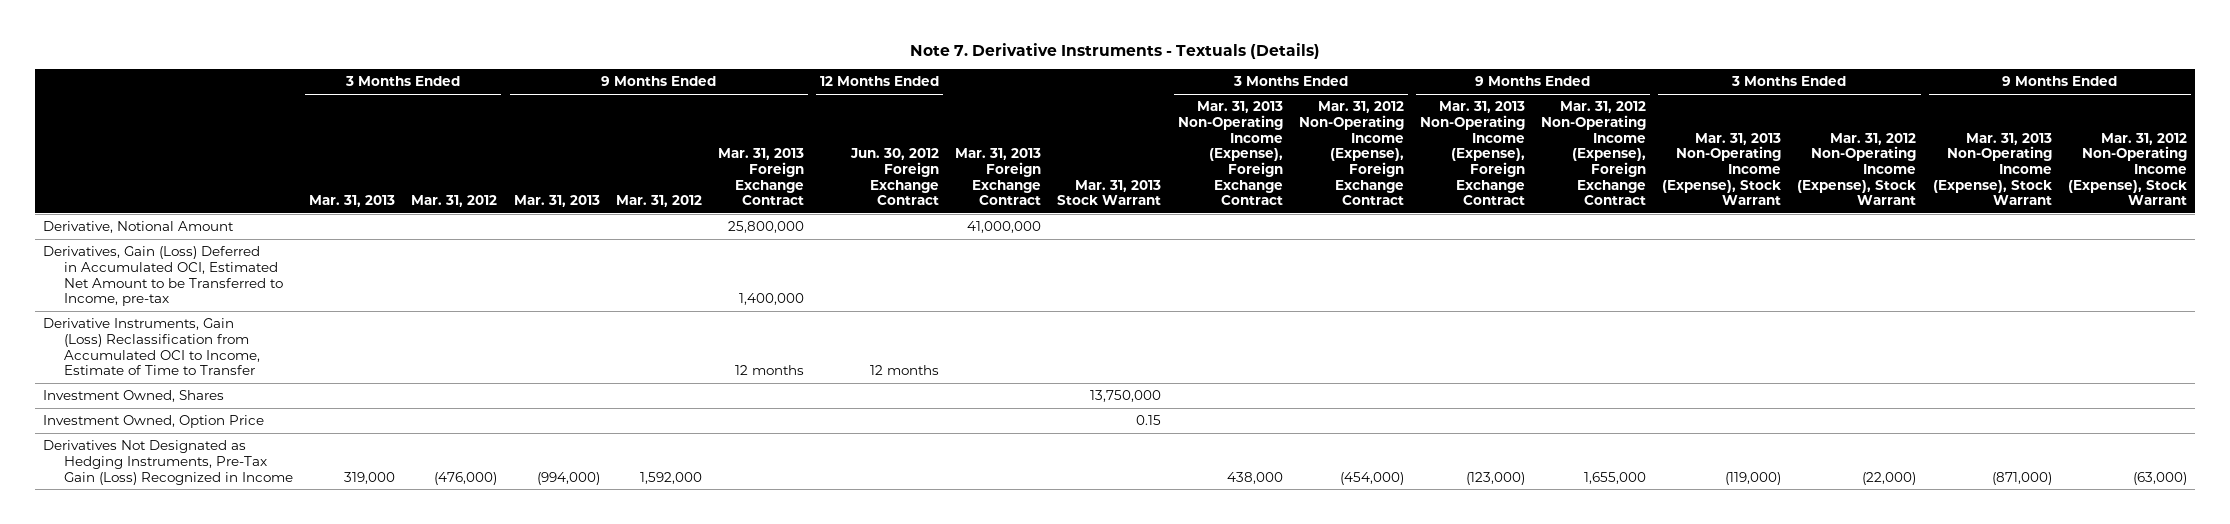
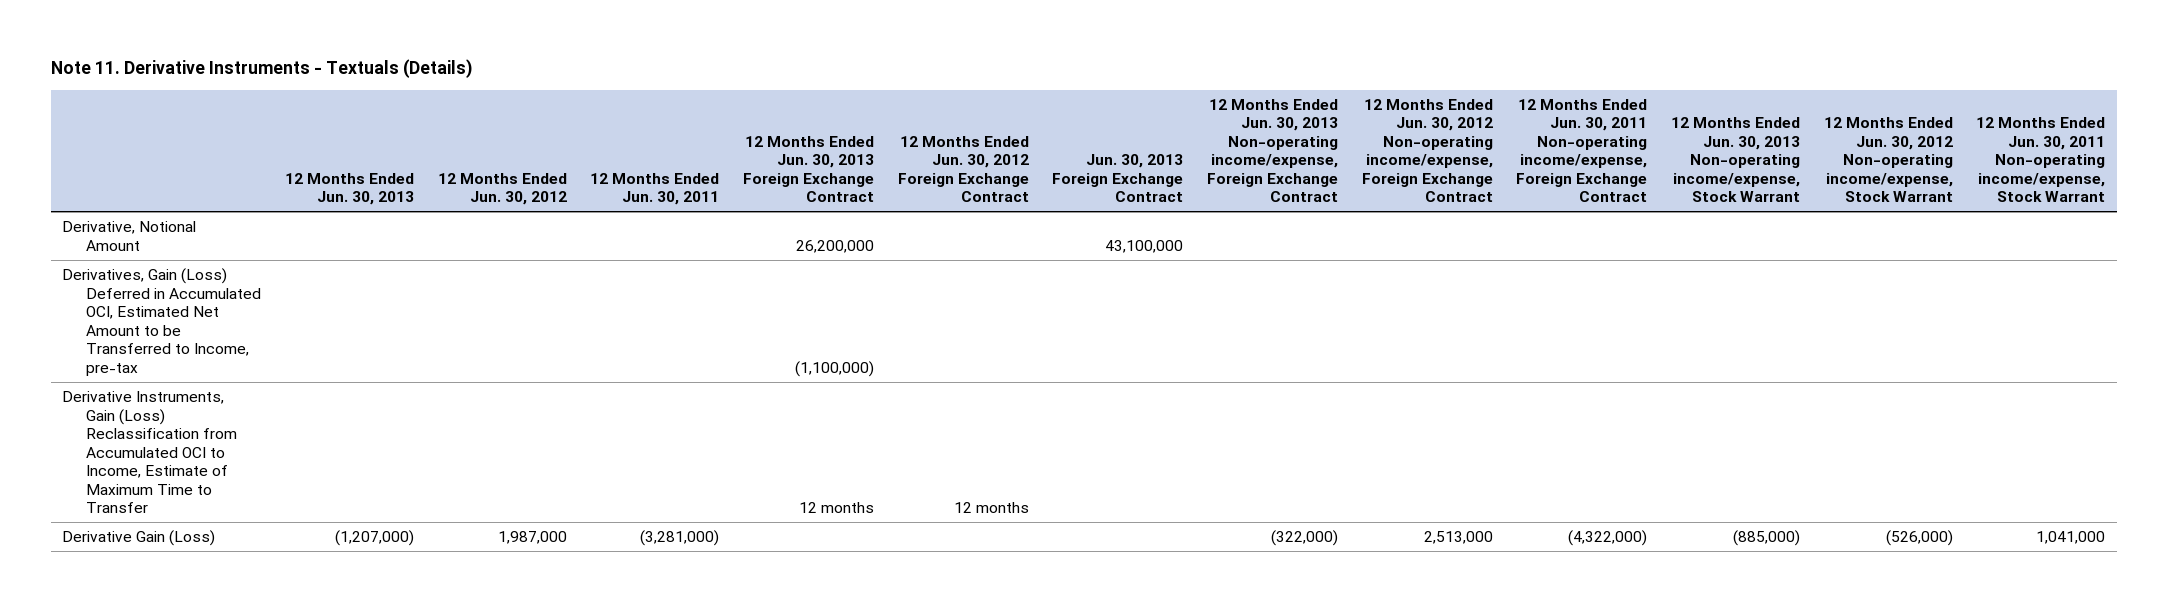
- Note 7. Derivative Instruments - Textuals (Details)
+ Note 11. Derivative Instruments - Textuals (Details)
- | 3 Months Ended Mar. 31, 2013 | 3 Months Ended Mar. 31, 2012 | 9 Months Ended Mar. 31, 2013 | 9 Months Ended Mar. 31, 2012 | 9 Months Ended Mar. 31, 2013 Foreign Exchange Contract | 12 Months Ended Jun. 30, 2012 Foreign Exchange Contract | Mar. 31, 2013 Foreign Exchange Contract | Mar. 31, 2013 Stock Warrant | 3 Months Ended Mar. 31, 2013 Non-Operating Income (Expense), Foreign Exchange Contract | 3 Months Ended Mar. 31, 2012 Non-Operating Income (Expense), Foreign Exchange Contract | 9 Months Ended Mar. 31, 2013 Non-Operating Income (Expense), Foreign Exchange Contract | 9 Months Ended Mar. 31, 2012 Non-Operating Income (Expense), Foreign Exchange Contract | 3 Months Ended Mar. 31, 2013 Non-Operating Income (Expense), Stock Warrant | 3 Months Ended Mar. 31, 2012 Non-Operating Income (Expense), Stock Warrant | 9 Months Ended Mar. 31, 2013 Non-Operating Income (Expense), Stock Warrant | 9 Months Ended Mar. 31, 2012 Non-Operating Income (Expense), Stock Warrant
+ | 12 Months Ended Jun. 30, 2013 | 12 Months Ended Jun. 30, 2012 | 12 Months Ended Jun. 30, 2011 | 12 Months Ended Jun. 30, 2013 Foreign Exchange Contract | 12 Months Ended Jun. 30, 2012 Foreign Exchange Contract | Jun. 30, 2013 Foreign Exchange Contract | 12 Months Ended Jun. 30, 2013 Non-operating income/expense, Foreign Exchange Contract | 12 Months Ended Jun. 30, 2012 Non-operating income/expense, Foreign Exchange Contract | 12 Months Ended Jun. 30, 2011 Non-operating income/expense, Foreign Exchange Contract | 12 Months Ended Jun. 30, 2013 Non-operating income/expense, Stock Warrant | 12 Months Ended Jun. 30, 2012 Non-operating income/expense, Stock Warrant | 12 Months Ended Jun. 30, 2011 Non-operating income/expense, Stock Warrant
- Derivative Instruments, Gain (Loss) Reclassification from Accumulated OCI to Income, Estimate of Time to Transfer | | | | | 12 months | 12 months | | | | | | | | | |
- Investment Owned, Shares | | | | | | | | 13,750,000 | | | | | | | |
- Investment Owned, Option Price | | | | | | | | 0.15 | | | | | | | |
- Derivatives Not Designated as Hedging Instruments, Pre-Tax Gain (Loss) Recognized in Income | 319,000 | (476,000) | (994,000) | 1,592,000 | | | | | 438,000 | (454,000) | (123,000) | 1,655,000 | (119,000) | (22,000) | (871,000) | (63,000)
+ Derivative Instruments, Gain (Loss) Reclassification from Accumulated OCI to Income, Estimate of Maximum Time to Transfer | | | | 12 months | 12 months | | | | | | |
+ Derivative Gain (Loss) | (1,207,000) | 1,987,000 | (3,281,000) | | | | (322,000) | 2,513,000 | (4,322,000) | (885,000) | (526,000) | 1,041,000

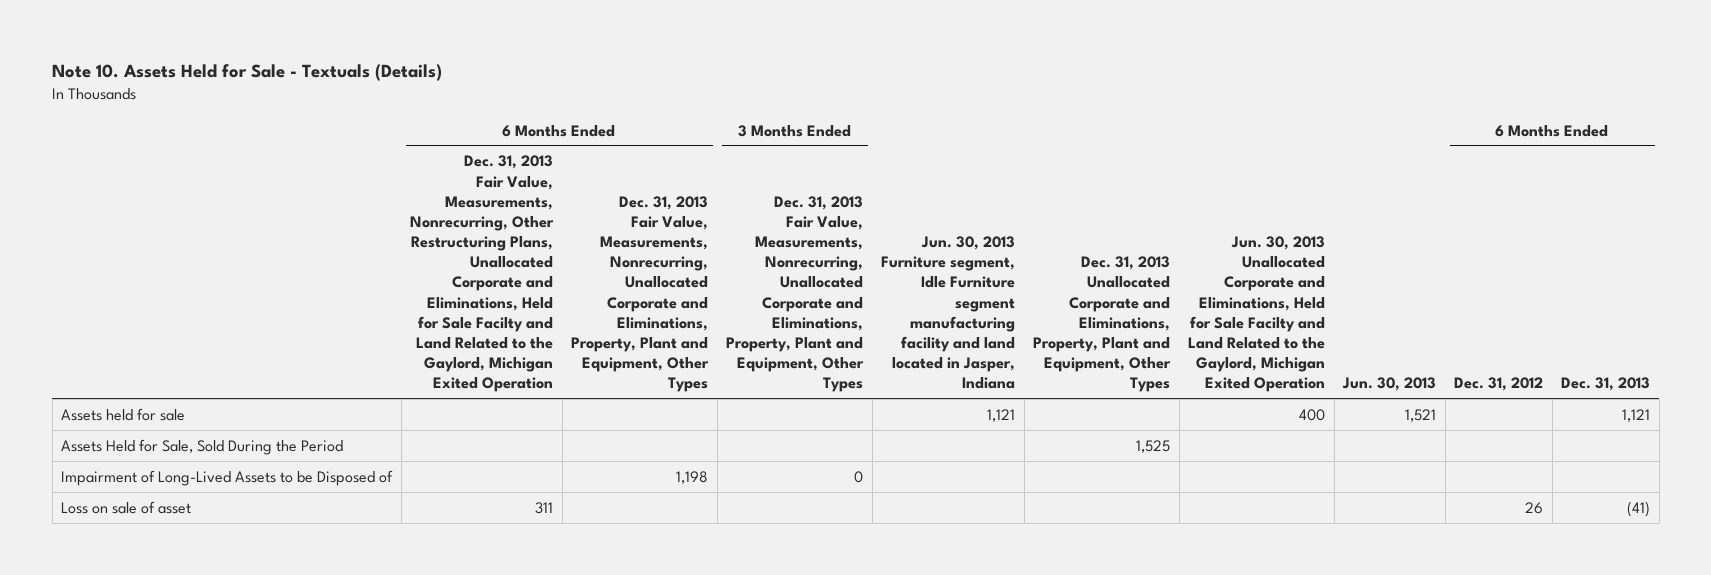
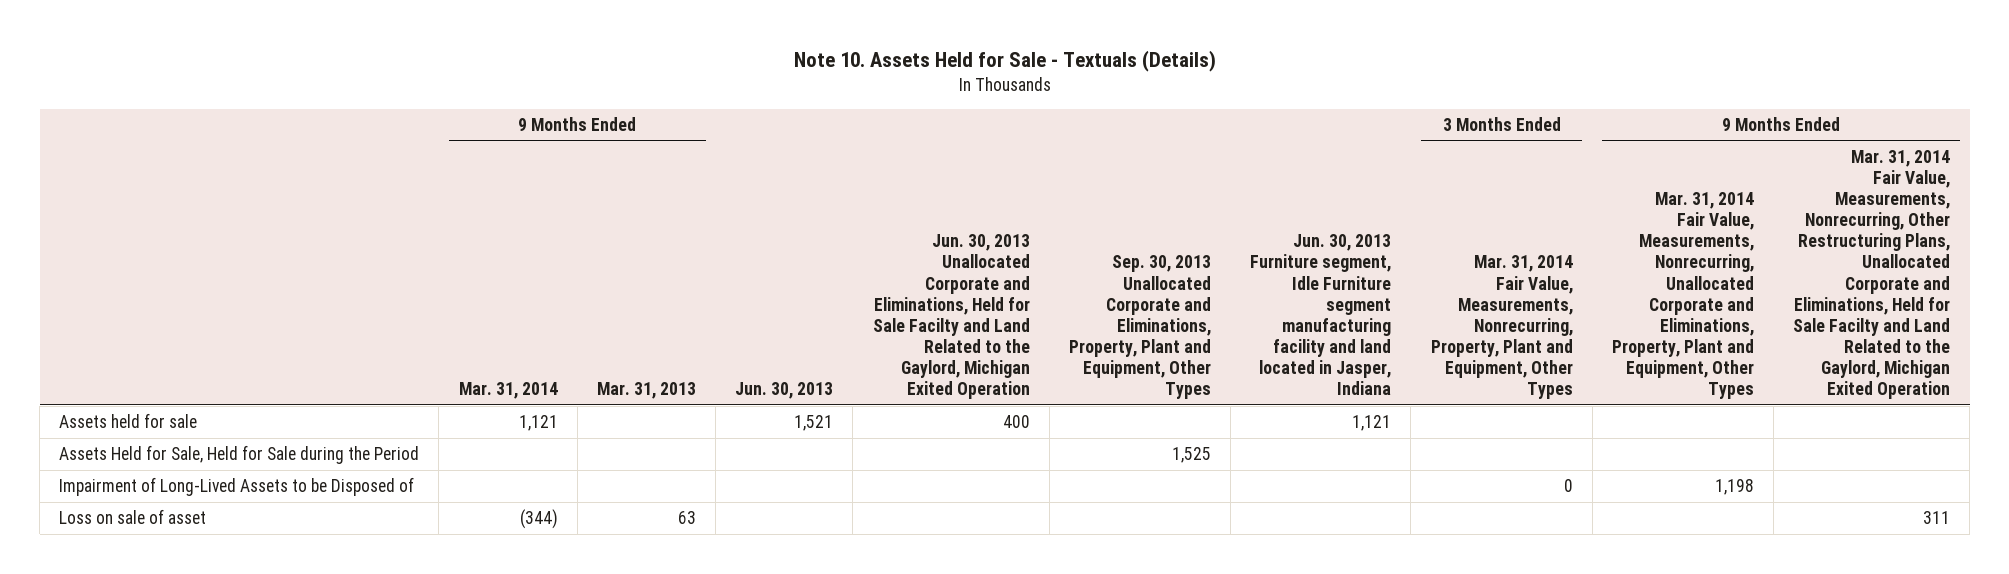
- | 6 Months Ended Dec. 31, 2013 Fair Value, Measurements, Nonrecurring, Other Restructuring Plans, Unallocated Corporate and Eliminations, Held for Sale Facilty and Land Related to the Gaylord, Michigan Exited Operation | 6 Months Ended Dec. 31, 2013 Fair Value, Measurements, Nonrecurring, Unallocated Corporate and Eliminations, Property, Plant and Equipment, Other Types | 3 Months Ended Dec. 31, 2013 Fair Value, Measurements, Nonrecurring, Unallocated Corporate and Eliminations, Property, Plant and Equipment, Other Types | Jun. 30, 2013 Furniture segment, Idle Furniture segment manufacturing facility and land located in Jasper, Indiana | Dec. 31, 2013 Unallocated Corporate and Eliminations, Property, Plant and Equipment, Other Types | Jun. 30, 2013 Unallocated Corporate and Eliminations, Held for Sale Facilty and Land Related to the Gaylord, Michigan Exited Operation | Jun. 30, 2013 | 6 Months Ended Dec. 31, 2012 | 6 Months Ended Dec. 31, 2013
+ | 9 Months Ended Mar. 31, 2014 | 9 Months Ended Mar. 31, 2013 | Jun. 30, 2013 | Jun. 30, 2013 Unallocated Corporate and Eliminations, Held for Sale Facilty and Land Related to the Gaylord, Michigan Exited Operation | Sep. 30, 2013 Unallocated Corporate and Eliminations, Property, Plant and Equipment, Other Types | Jun. 30, 2013 Furniture segment, Idle Furniture segment manufacturing facility and land located in Jasper, Indiana | 3 Months Ended Mar. 31, 2014 Fair Value, Measurements, Nonrecurring, Property, Plant and Equipment, Other Types | 9 Months Ended Mar. 31, 2014 Fair Value, Measurements, Nonrecurring, Unallocated Corporate and Eliminations, Property, Plant and Equipment, Other Types | 9 Months Ended Mar. 31, 2014 Fair Value, Measurements, Nonrecurring, Other Restructuring Plans, Unallocated Corporate and Eliminations, Held for Sale Facilty and Land Related to the Gaylord, Michigan Exited Operation
- Assets Held for Sale, Sold During the Period | | | | | 1,525 | | | |
+ Assets Held for Sale, Held for Sale during the Period | | | | | 1,525 | | | |

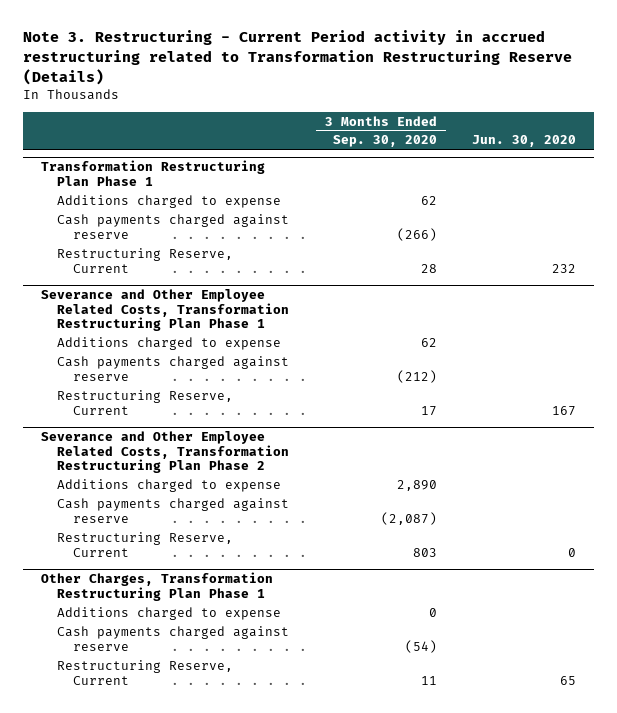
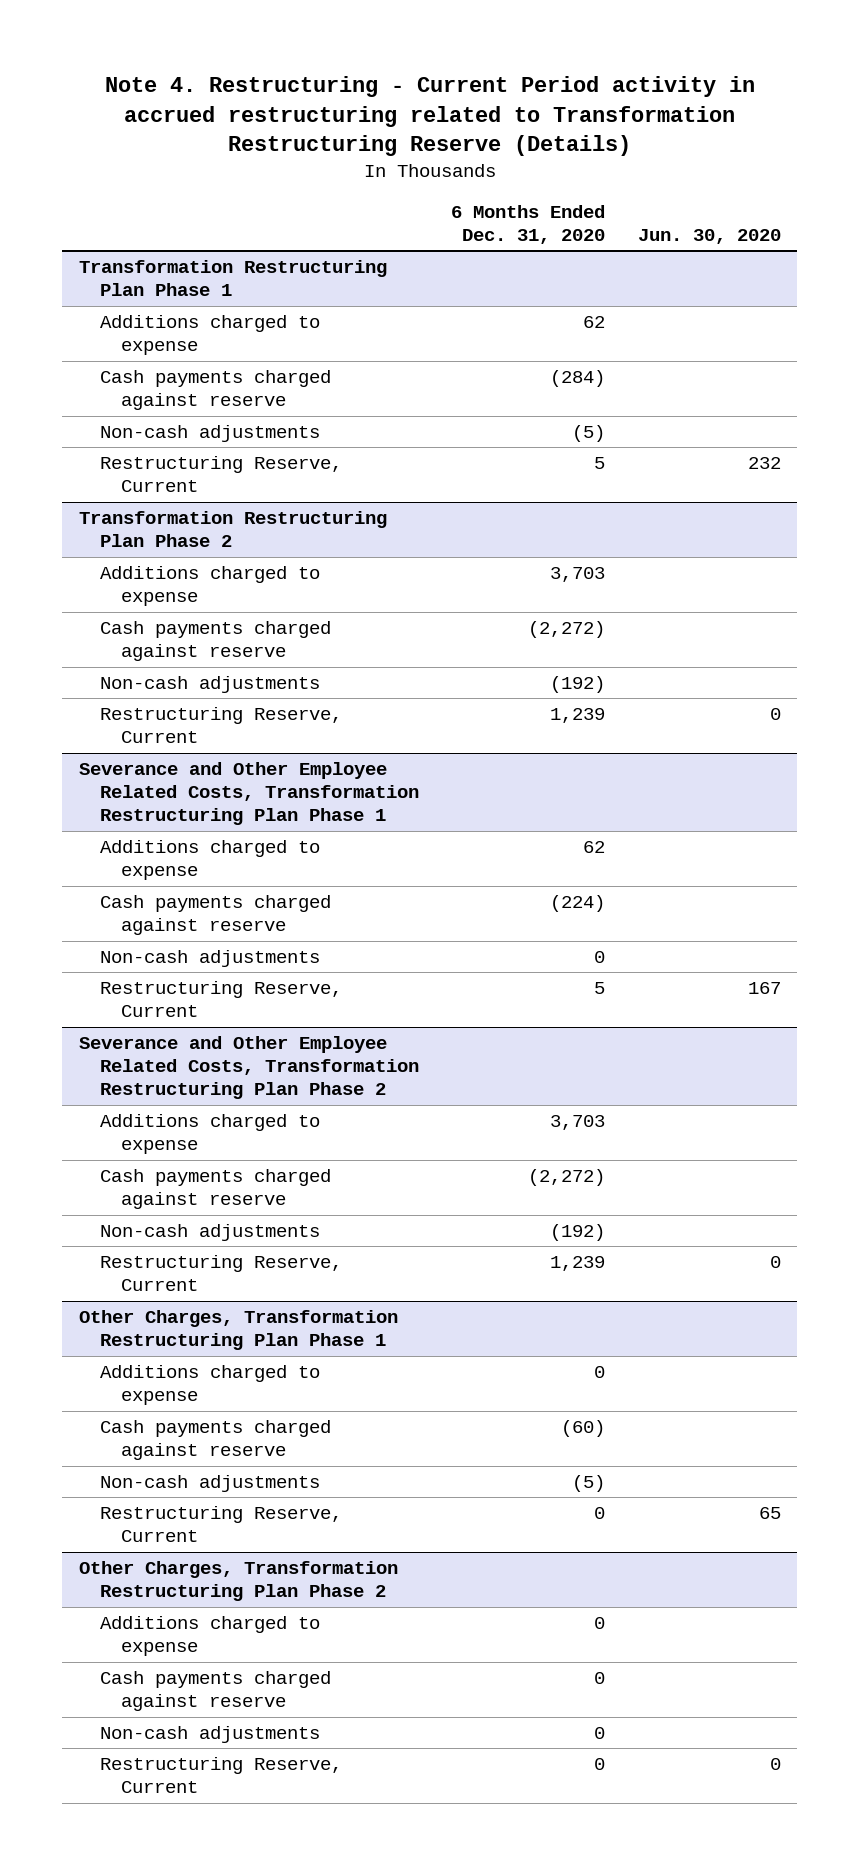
- Note 3. Restructuring - Current Period activity in accrued restructuring related to Transformation Restructuring Reserve (Details)
+ Note 4. Restructuring - Current Period activity in accrued restructuring related to Transformation Restructuring Reserve (Details)
- | 3 Months Ended Sep. 30, 2020 | Jun. 30, 2020
+ | 6 Months Ended Dec. 31, 2020 | Jun. 30, 2020
@ Transformation Restructuring Plan Phase 1
+ Non-cash adjustments | (5) |
+ Transformation Restructuring Plan Phase 2
+ Additions charged to expense | 3,703 |
+ Cash payments charged against reserve | (2,272) |
+ Non-cash adjustments | (192) |
+ Restructuring Reserve, Current | 1,239 | 0
@ Severance and Other Employee Related Costs, Transformation Restructuring Plan Phase 1
+ Non-cash adjustments | 0 |
@ Severance and Other Employee Related Costs, Transformation Restructuring Plan Phase 2
+ Non-cash adjustments | (192) |
@ Other Charges, Transformation Restructuring Plan Phase 1
+ Non-cash adjustments | (5) |
+ Other Charges, Transformation Restructuring Plan Phase 2
+ Additions charged to expense | 0 |
+ Cash payments charged against reserve | 0 |
+ Non-cash adjustments | 0 |
+ Restructuring Reserve, Current | 0 | 0

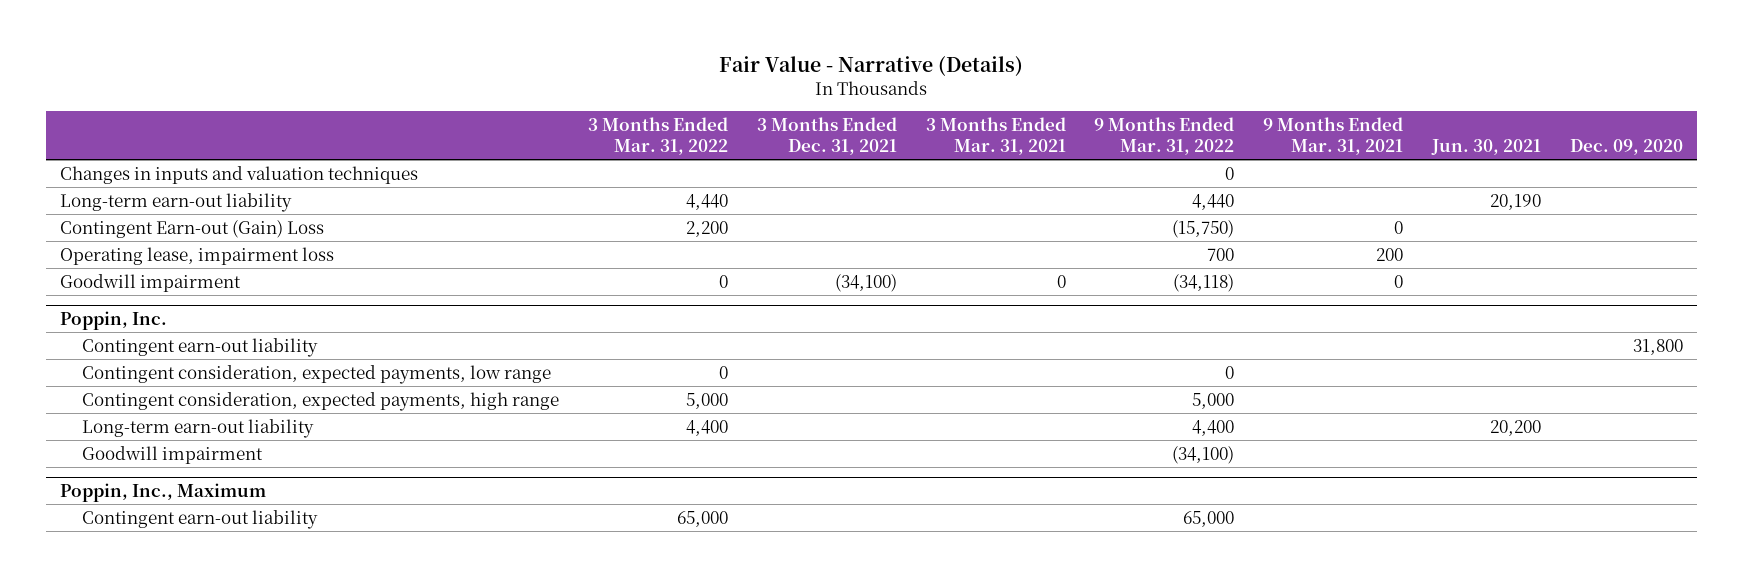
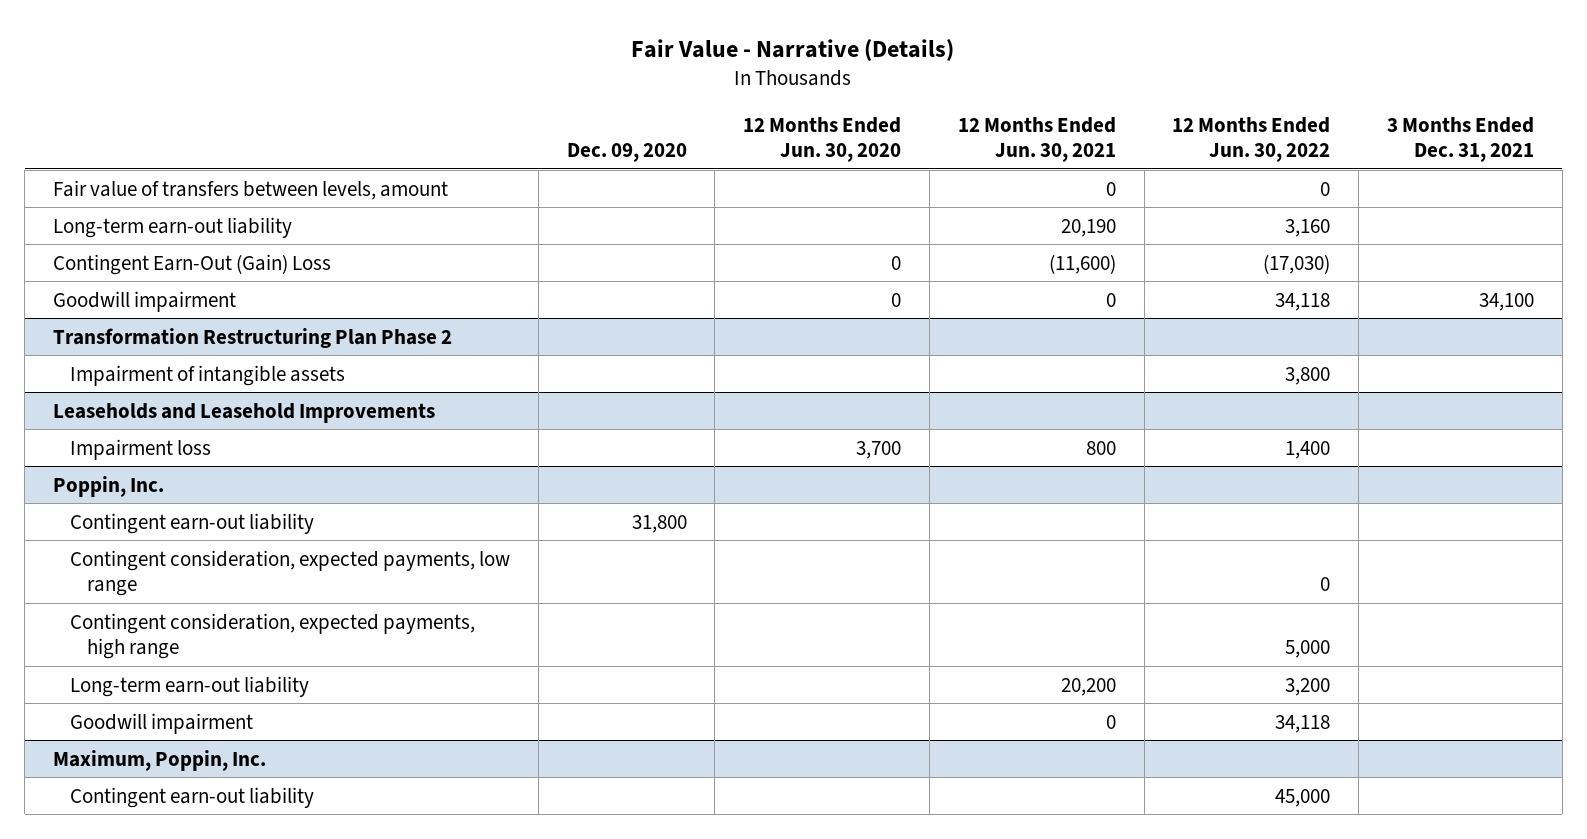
- | 3 Months Ended Mar. 31, 2022 | 3 Months Ended Dec. 31, 2021 | 3 Months Ended Mar. 31, 2021 | 9 Months Ended Mar. 31, 2022 | 9 Months Ended Mar. 31, 2021 | Jun. 30, 2021 | Dec. 09, 2020
+ | Dec. 09, 2020 | 12 Months Ended Jun. 30, 2020 | 12 Months Ended Jun. 30, 2021 | 12 Months Ended Jun. 30, 2022 | 3 Months Ended Dec. 31, 2021
- Changes in inputs and valuation techniques | | | | 0 | | |
+ Fair value of transfers between levels, amount | | | 0 | 0 |
- Contingent Earn-out (Gain) Loss | 2,200 | | | (15,750) | 0 | |
- Operating lease, impairment loss | | | | 700 | 200 | |
- Goodwill impairment | 0 | (34,100) | 0 | (34,118) | 0 | |
+ Contingent Earn-Out (Gain) Loss | | 0 | (11,600) | (17,030) |
+ Goodwill impairment | | 0 | 0 | 34,118 | 34,100
+ Transformation Restructuring Plan Phase 2
+ Impairment of intangible assets | | | | 3,800 |
+ Leaseholds and Leasehold Improvements
+ Impairment loss | | 3,700 | 800 | 1,400 |
- Poppin, Inc., Maximum
+ Maximum, Poppin, Inc.

